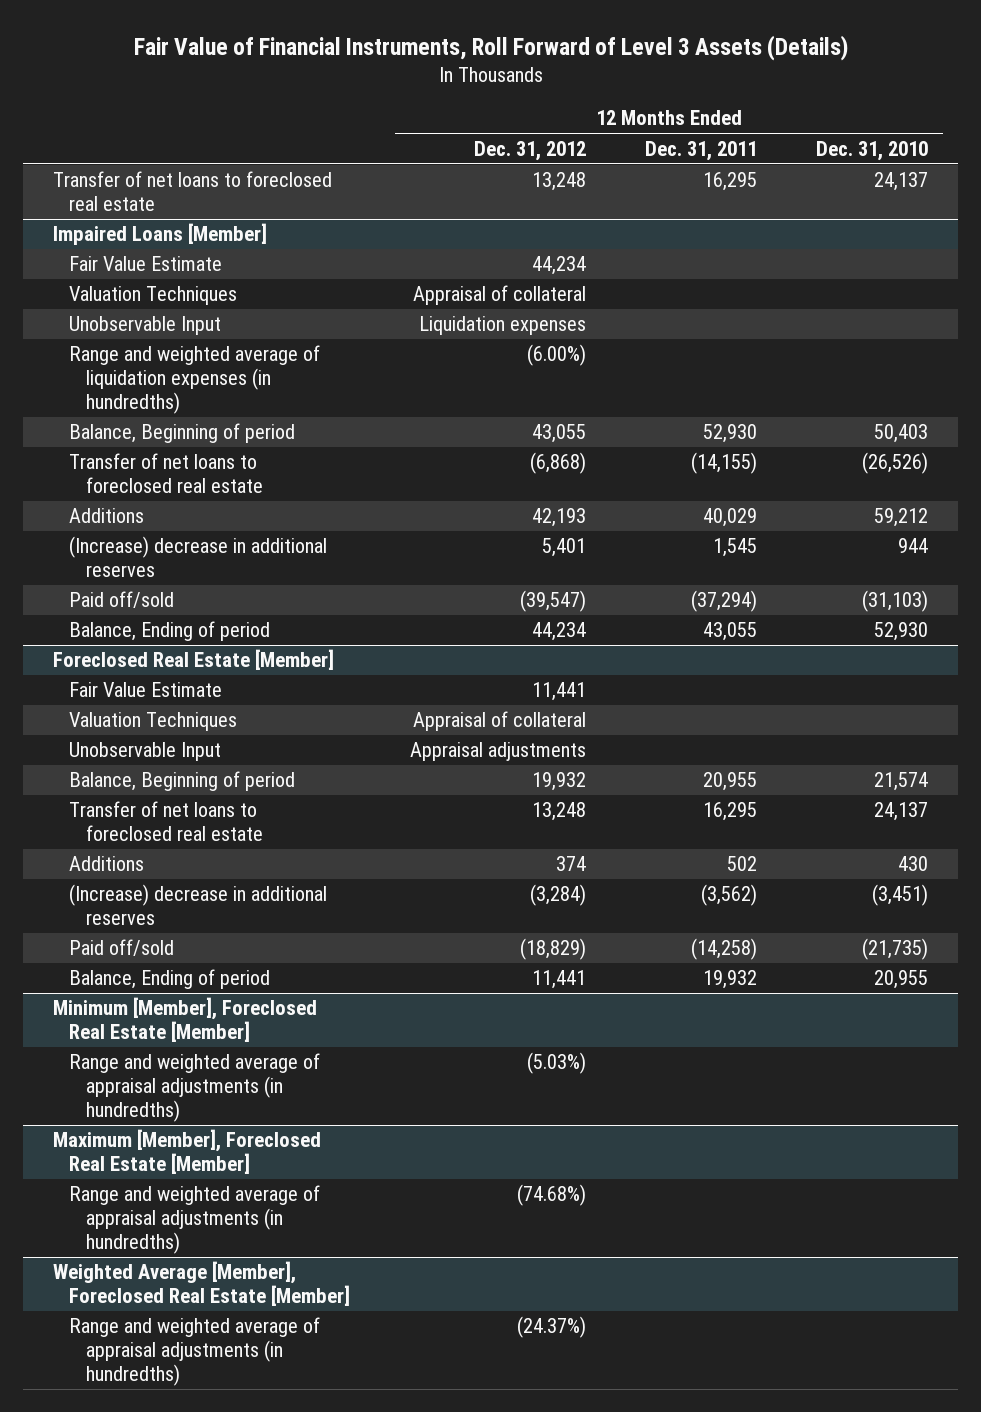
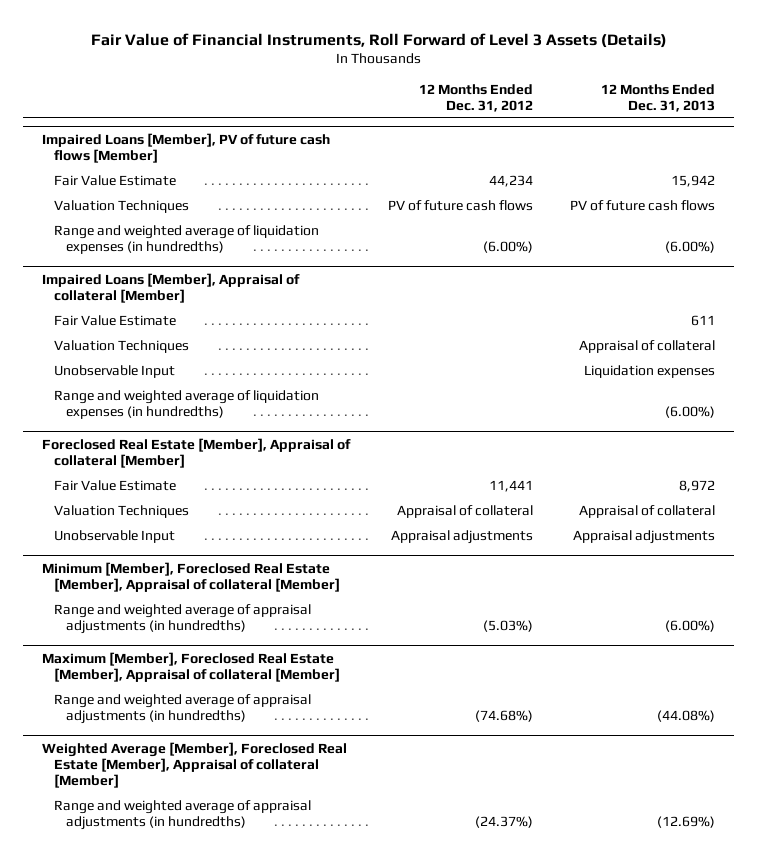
- | 12 Months Ended Dec. 31, 2012 | 12 Months Ended Dec. 31, 2011 | 12 Months Ended Dec. 31, 2010
+ | 12 Months Ended Dec. 31, 2012 | 12 Months Ended Dec. 31, 2013
- Transfer of net loans to foreclosed real estate | 13,248 | 16,295 | 24,137
- Impaired Loans [Member]
+ Impaired Loans [Member], PV of future cash flows [Member]
- Valuation Techniques | Appraisal of collateral | |
- Unobservable Input | Liquidation expenses | |
+ Valuation Techniques | PV of future cash flows | PV of future cash flows
- Balance, Beginning of period | 43,055 | 52,930 | 50,403
- Transfer of net loans to foreclosed real estate | (6,868) | (14,155) | (26,526)
- Additions | 42,193 | 40,029 | 59,212
- (Increase) decrease in additional reserves | 5,401 | 1,545 | 944
- Paid off/sold | (39,547) | (37,294) | (31,103)
- Balance, Ending of period | 44,234 | 43,055 | 52,930
- Foreclosed Real Estate [Member]
+ Impaired Loans [Member], Appraisal of collateral [Member]
+ Fair Value Estimate | | 611
+ Valuation Techniques | | Appraisal of collateral
+ Unobservable Input | | Liquidation expenses
+ Range and weighted average of liquidation expenses (in hundredths) | | (6.00%)
+ Foreclosed Real Estate [Member], Appraisal of collateral [Member]
- Balance, Beginning of period | 19,932 | 20,955 | 21,574
- Transfer of net loans to foreclosed real estate | 13,248 | 16,295 | 24,137
- Additions | 374 | 502 | 430
- (Increase) decrease in additional reserves | (3,284) | (3,562) | (3,451)
- Paid off/sold | (18,829) | (14,258) | (21,735)
- Balance, Ending of period | 11,441 | 19,932 | 20,955
- Minimum [Member], Foreclosed Real Estate [Member]
+ Minimum [Member], Foreclosed Real Estate [Member], Appraisal of collateral [Member]
- Maximum [Member], Foreclosed Real Estate [Member]
+ Maximum [Member], Foreclosed Real Estate [Member], Appraisal of collateral [Member]
- Weighted Average [Member], Foreclosed Real Estate [Member]
+ Weighted Average [Member], Foreclosed Real Estate [Member], Appraisal of collateral [Member]

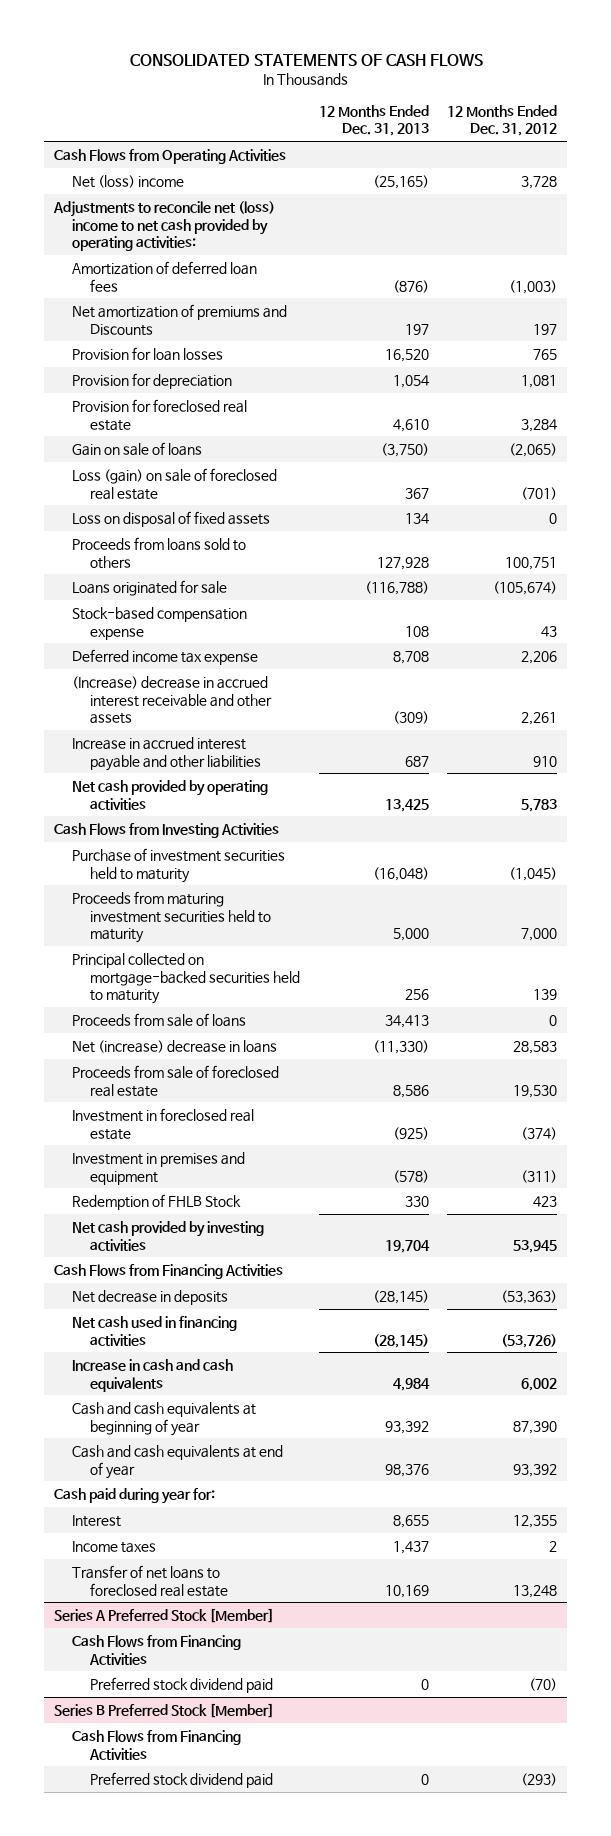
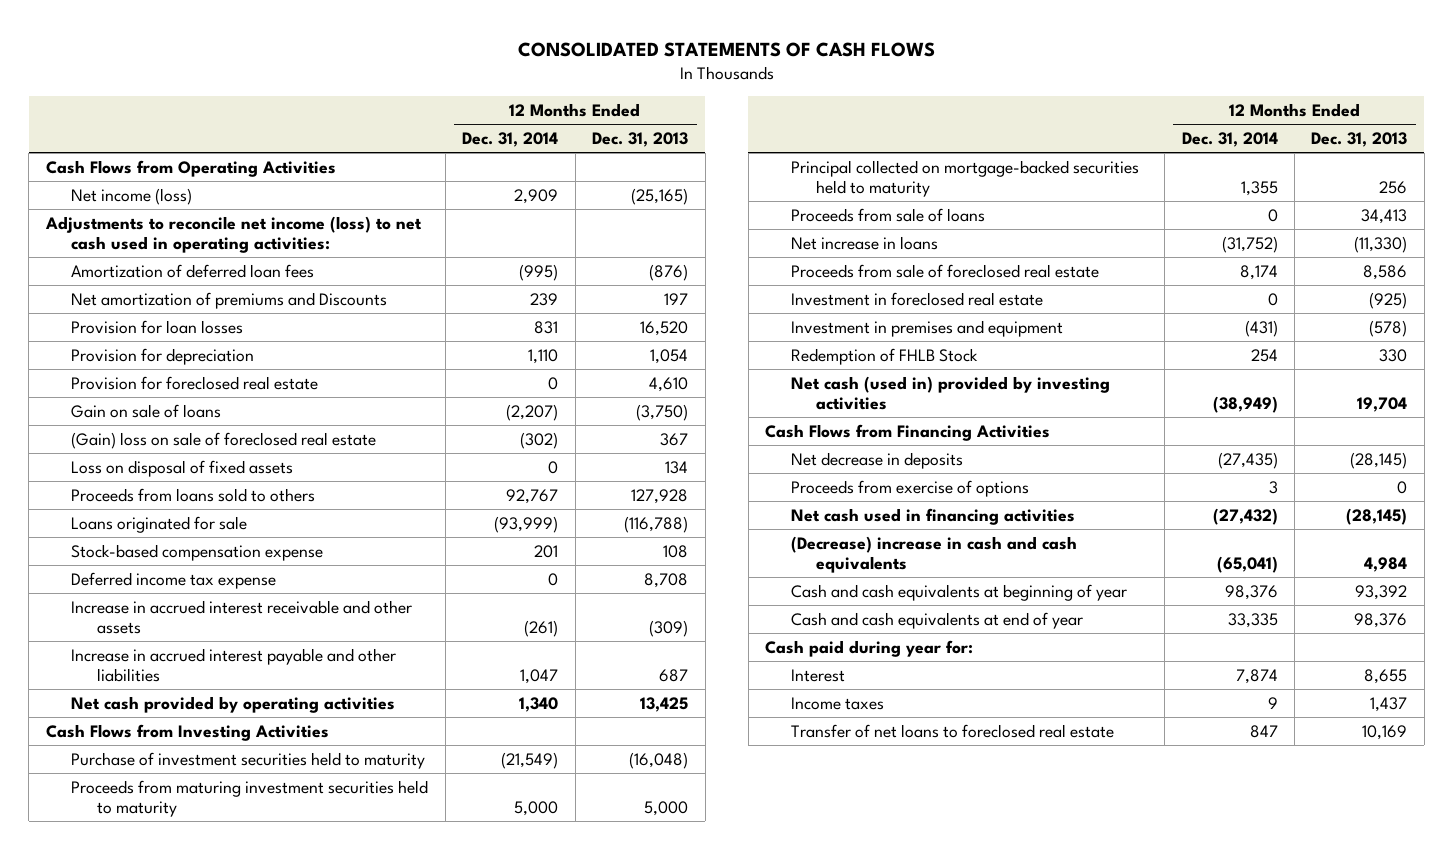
- | 12 Months Ended Dec. 31, 2013 | 12 Months Ended Dec. 31, 2012
+ | 12 Months Ended Dec. 31, 2014 | 12 Months Ended Dec. 31, 2013
- Net (loss) income | (25,165) | 3,728
- Adjustments to reconcile net (loss) income to net cash provided by operating activities:
+ Net income (loss) | 2,909 | (25,165)
+ Adjustments to reconcile net income (loss) to net cash used in operating activities:
- Loss (gain) on sale of foreclosed real estate | 367 | (701)
+ (Gain) loss on sale of foreclosed real estate | (302) | 367
- (Increase) decrease in accrued interest receivable and other assets | (309) | 2,261
+ Increase in accrued interest receivable and other assets | (261) | (309)
- Net (increase) decrease in loans | (11,330) | 28,583
+ Net increase in loans | (31,752) | (11,330)
- Net cash provided by investing activities | 19,704 | 53,945
+ Net cash (used in) provided by investing activities | (38,949) | 19,704
+ Proceeds from exercise of options | 3 | 0
- Increase in cash and cash equivalents | 4,984 | 6,002
+ (Decrease) increase in cash and cash equivalents | (65,041) | 4,984
- Series A Preferred Stock [Member]
- Cash Flows from Financing Activities
- Preferred stock dividend paid | 0 | (70)
- Series B Preferred Stock [Member]
- Cash Flows from Financing Activities
- Preferred stock dividend paid | 0 | (293)

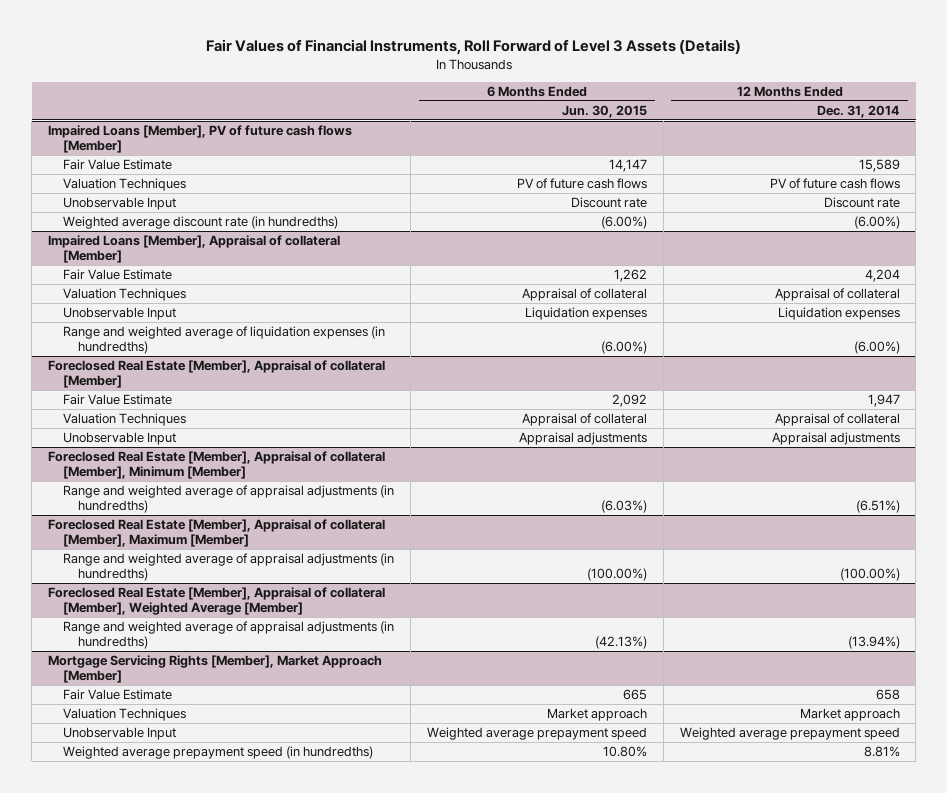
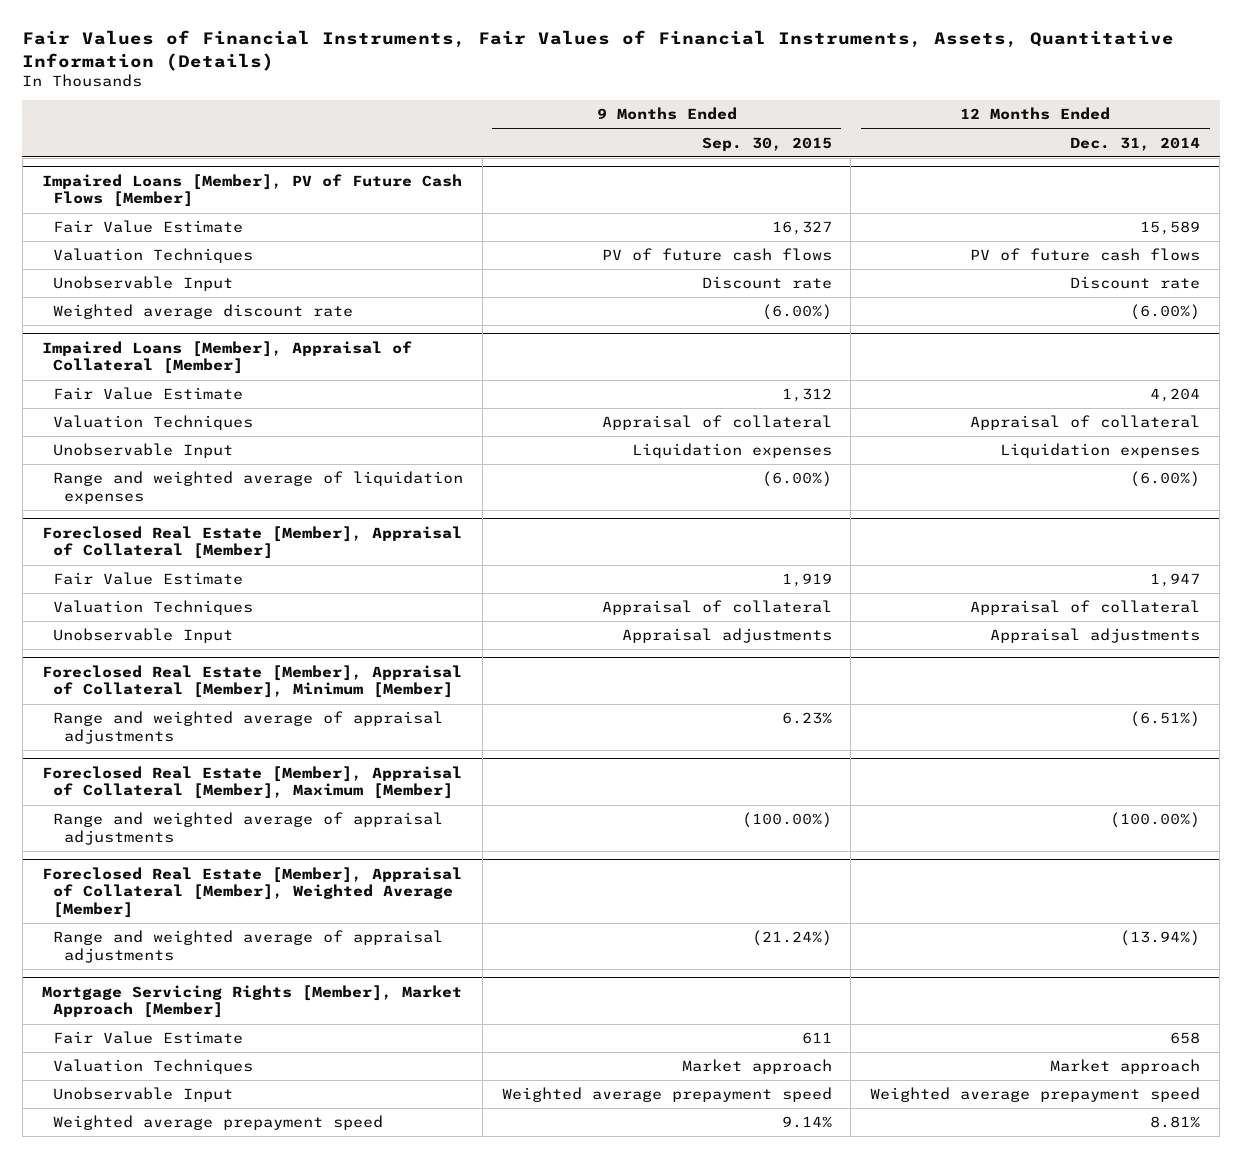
- Fair Values of Financial Instruments, Roll Forward of Level 3 Assets (Details)
+ Fair Values of Financial Instruments, Fair Values of Financial Instruments, Assets, Quantitative Information (Details)
- | 6 Months Ended Jun. 30, 2015 | 12 Months Ended Dec. 31, 2014
+ | 9 Months Ended Sep. 30, 2015 | 12 Months Ended Dec. 31, 2014
- Impaired Loans [Member], PV of future cash flows [Member]
+ Impaired Loans [Member], PV of Future Cash Flows [Member]
- Weighted average discount rate (in hundredths) | (6.00%) | (6.00%)
- Impaired Loans [Member], Appraisal of collateral [Member]
+ Weighted average discount rate | (6.00%) | (6.00%)
+ Impaired Loans [Member], Appraisal of Collateral [Member]
- Range and weighted average of liquidation expenses (in hundredths) | (6.00%) | (6.00%)
- Foreclosed Real Estate [Member], Appraisal of collateral [Member]
+ Range and weighted average of liquidation expenses | (6.00%) | (6.00%)
+ Foreclosed Real Estate [Member], Appraisal of Collateral [Member]
- Foreclosed Real Estate [Member], Appraisal of collateral [Member], Minimum [Member]
- Range and weighted average of appraisal adjustments (in hundredths) | (6.03%) | (6.51%)
- Foreclosed Real Estate [Member], Appraisal of collateral [Member], Maximum [Member]
- Range and weighted average of appraisal adjustments (in hundredths) | (100.00%) | (100.00%)
- Foreclosed Real Estate [Member], Appraisal of collateral [Member], Weighted Average [Member]
- Range and weighted average of appraisal adjustments (in hundredths) | (42.13%) | (13.94%)
+ Foreclosed Real Estate [Member], Appraisal of Collateral [Member], Minimum [Member]
+ Range and weighted average of appraisal adjustments | 6.23% | (6.51%)
+ Foreclosed Real Estate [Member], Appraisal of Collateral [Member], Maximum [Member]
+ Range and weighted average of appraisal adjustments | (100.00%) | (100.00%)
+ Foreclosed Real Estate [Member], Appraisal of Collateral [Member], Weighted Average [Member]
+ Range and weighted average of appraisal adjustments | (21.24%) | (13.94%)
@ Mortgage Servicing Rights [Member], Market Approach [Member]
- Weighted average prepayment speed (in hundredths) | 10.80% | 8.81%
+ Weighted average prepayment speed | 9.14% | 8.81%

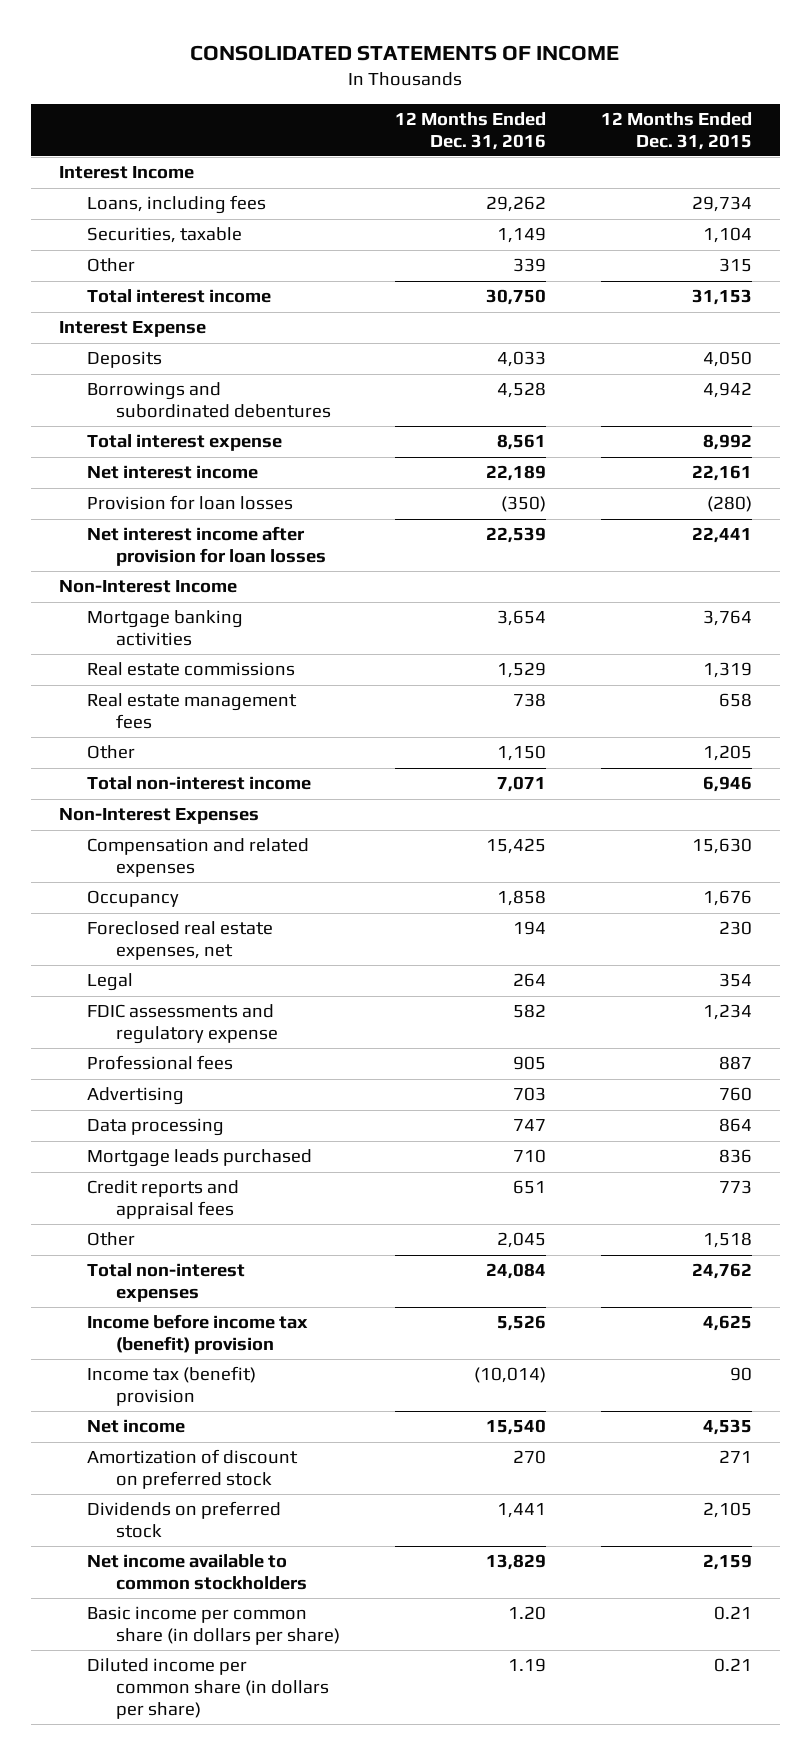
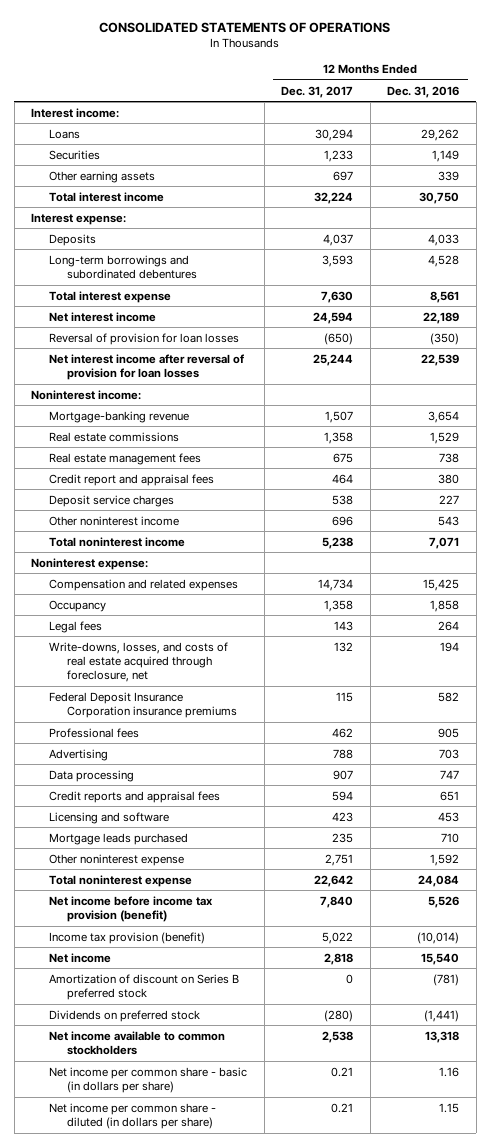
- CONSOLIDATED STATEMENTS OF INCOME
+ CONSOLIDATED STATEMENTS OF OPERATIONS
- | 12 Months Ended Dec. 31, 2016 | 12 Months Ended Dec. 31, 2015
+ | 12 Months Ended Dec. 31, 2017 | 12 Months Ended Dec. 31, 2016
- Interest Income
- Loans, including fees | 29,262 | 29,734
- Securities, taxable | 1,149 | 1,104
- Other | 339 | 315
+ Interest income:
+ Loans | 30,294 | 29,262
+ Securities | 1,233 | 1,149
+ Other earning assets | 697 | 339
- Interest Expense
+ Interest expense:
- Borrowings and subordinated debentures | 4,528 | 4,942
+ Long-term borrowings and subordinated debentures | 3,593 | 4,528
- Provision for loan losses | (350) | (280)
- Net interest income after provision for loan losses | 22,539 | 22,441
- Non-Interest Income
- Mortgage banking activities | 3,654 | 3,764
+ Reversal of provision for loan losses | (650) | (350)
+ Net interest income after reversal of provision for loan losses | 25,244 | 22,539
+ Noninterest income:
+ Mortgage-banking revenue | 1,507 | 3,654
- Other | 1,150 | 1,205
- Total non-interest income | 7,071 | 6,946
- Non-Interest Expenses
+ Credit report and appraisal fees | 464 | 380
+ Deposit service charges | 538 | 227
+ Other noninterest income | 696 | 543
+ Total noninterest income | 5,238 | 7,071
+ Noninterest expense:
- Foreclosed real estate expenses, net | 194 | 230
- Legal | 264 | 354
- FDIC assessments and regulatory expense | 582 | 1,234
+ Legal fees | 143 | 264
+ Write-downs, losses, and costs of real estate acquired through foreclosure, net | 132 | 194
+ Federal Deposit Insurance Corporation insurance premiums | 115 | 582
- Other | 2,045 | 1,518
- Total non-interest expenses | 24,084 | 24,762
- Income before income tax (benefit) provision | 5,526 | 4,625
- Income tax (benefit) provision | (10,014) | 90
+ Licensing and software | 423 | 453
moved down: Mortgage leads purchased | 235 | 710
+ Other noninterest expense | 2,751 | 1,592
+ Total noninterest expense | 22,642 | 24,084
+ Net income before income tax provision (benefit) | 7,840 | 5,526
+ Income tax provision (benefit) | 5,022 | (10,014)
- Amortization of discount on preferred stock | 270 | 271
- Dividends on preferred stock | 1,441 | 2,105
- Net income available to common stockholders | 13,829 | 2,159
- Basic income per common share (in dollars per share) | 1.20 | 0.21
- Diluted income per common share (in dollars per share) | 1.19 | 0.21
+ Amortization of discount on Series B preferred stock | 0 | (781)
+ Dividends on preferred stock | (280) | (1,441)
+ Net income available to common stockholders | 2,538 | 13,318
+ Net income per common share - basic (in dollars per share) | 0.21 | 1.16
+ Net income per common share - diluted (in dollars per share) | 0.21 | 1.15

